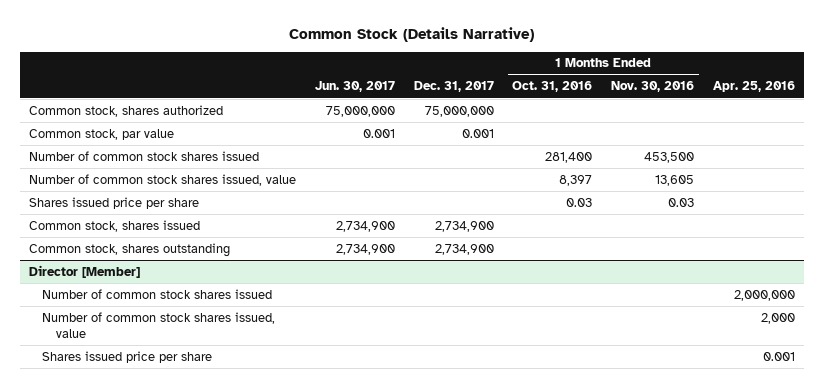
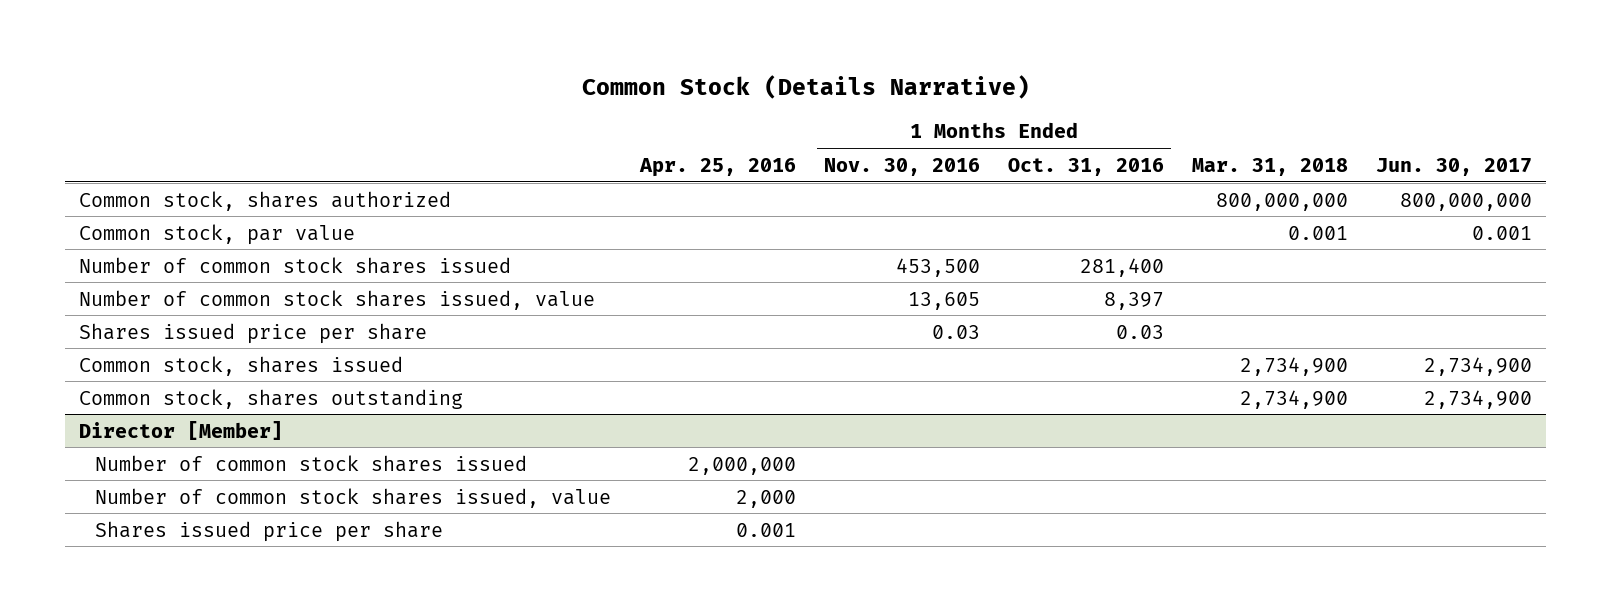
- | Jun. 30, 2017 | Dec. 31, 2017 | 1 Months Ended Oct. 31, 2016 | 1 Months Ended Nov. 30, 2016 | Apr. 25, 2016
+ | Apr. 25, 2016 | 1 Months Ended Nov. 30, 2016 | 1 Months Ended Oct. 31, 2016 | Mar. 31, 2018 | Jun. 30, 2017
- Common stock, shares authorized | 75,000,000 | 75,000,000 | | |
+ Common stock, shares authorized | | | | 800,000,000 | 800,000,000

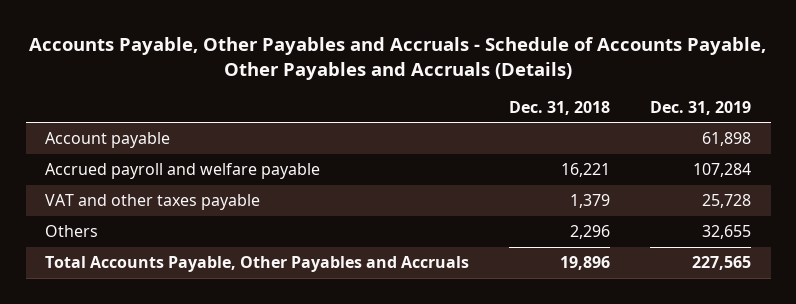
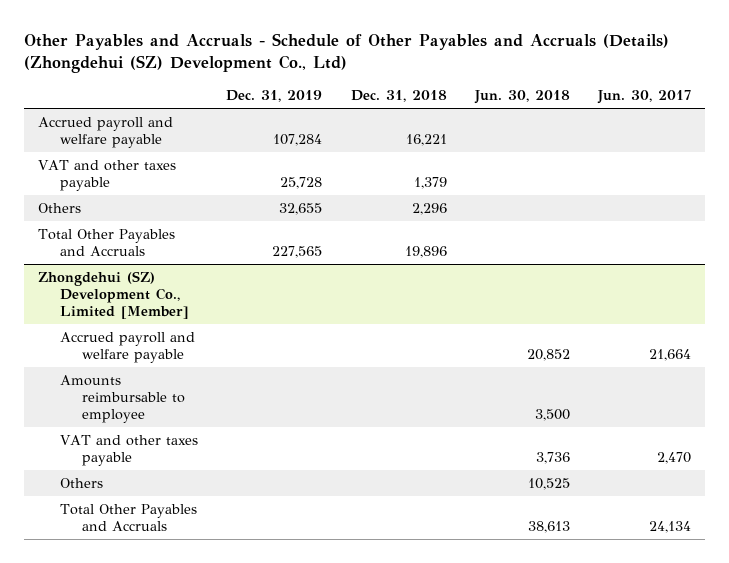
- Accounts Payable, Other Payables and Accruals - Schedule of Accounts Payable, Other Payables and Accruals (Details)
+ Other Payables and Accruals - Schedule of Other Payables and Accruals (Details) (Zhongdehui (SZ) Development Co., Ltd)
- | Dec. 31, 2018 | Dec. 31, 2019
+ | Dec. 31, 2019 | Dec. 31, 2018 | Jun. 30, 2018 | Jun. 30, 2017
- Account payable | | 61,898
- Total Accounts Payable, Other Payables and Accruals | 19,896 | 227,565
+ Total Other Payables and Accruals | 227,565 | 19,896 | |
+ Zhongdehui (SZ) Development Co., Limited [Member]
+ Accrued payroll and welfare payable | | | 20,852 | 21,664
+ Amounts reimbursable to employee | | | 3,500 |
+ VAT and other taxes payable | | | 3,736 | 2,470
+ Others | | | 10,525 |
+ Total Other Payables and Accruals | | | 38,613 | 24,134

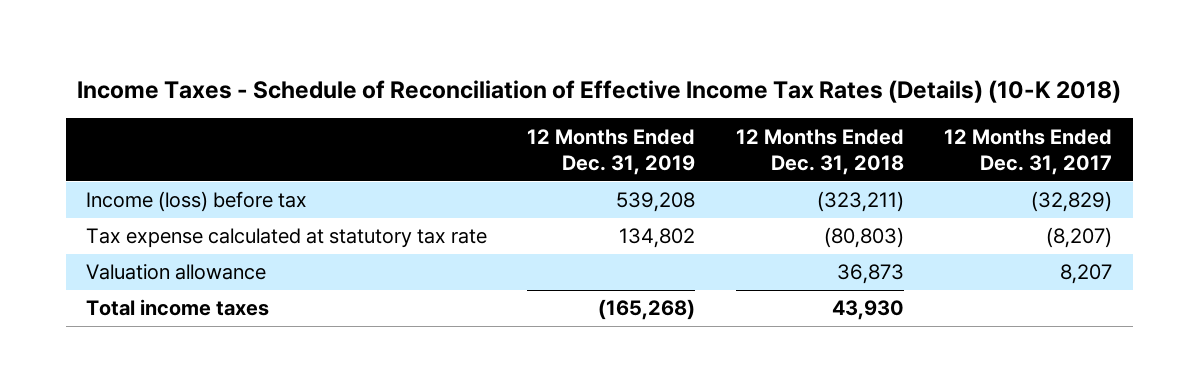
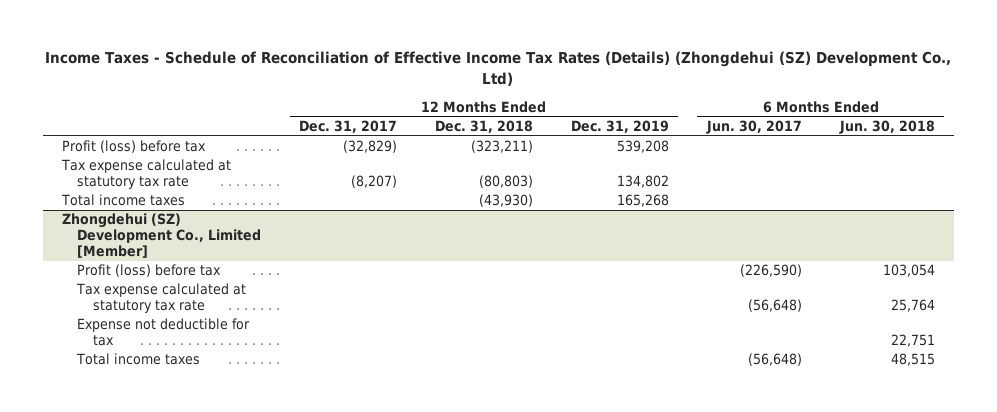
- Income Taxes - Schedule of Reconciliation of Effective Income Tax Rates (Details) (10-K 2018)
+ Income Taxes - Schedule of Reconciliation of Effective Income Tax Rates (Details) (Zhongdehui (SZ) Development Co., Ltd)
- | 12 Months Ended Dec. 31, 2019 | 12 Months Ended Dec. 31, 2018 | 12 Months Ended Dec. 31, 2017
+ | 12 Months Ended Dec. 31, 2017 | 12 Months Ended Dec. 31, 2018 | 12 Months Ended Dec. 31, 2019 | 6 Months Ended Jun. 30, 2017 | 6 Months Ended Jun. 30, 2018
- Income (loss) before tax | 539,208 | (323,211) | (32,829)
+ Profit (loss) before tax | (32,829) | (323,211) | 539,208 | |
- Valuation allowance | | 36,873 | 8,207
- Total income taxes | (165,268) | 43,930 |
+ Total income taxes | | (43,930) | 165,268 | |
+ Zhongdehui (SZ) Development Co., Limited [Member]
+ Profit (loss) before tax | | | | (226,590) | 103,054
+ Tax expense calculated at statutory tax rate | | | | (56,648) | 25,764
+ Expense not deductible for tax | | | | | 22,751
+ Total income taxes | | | | (56,648) | 48,515

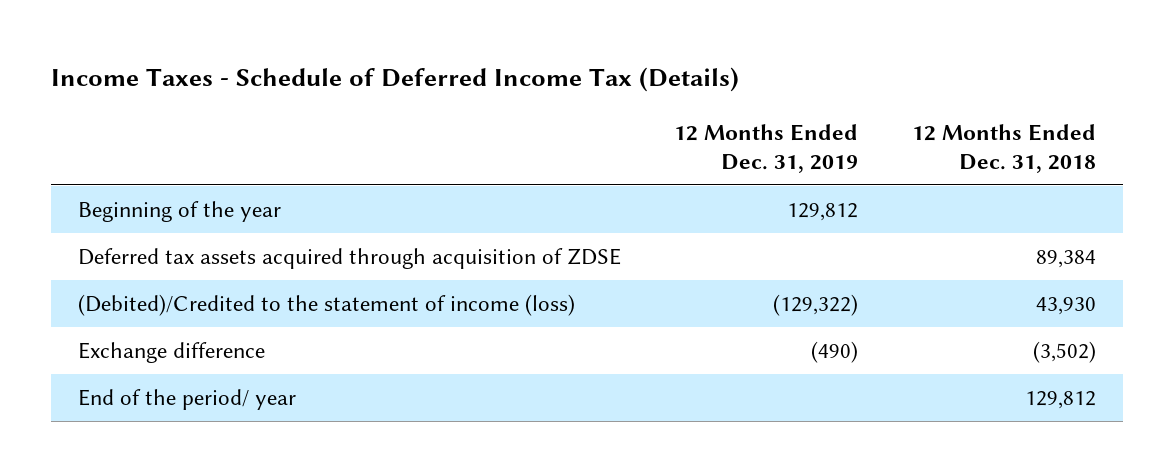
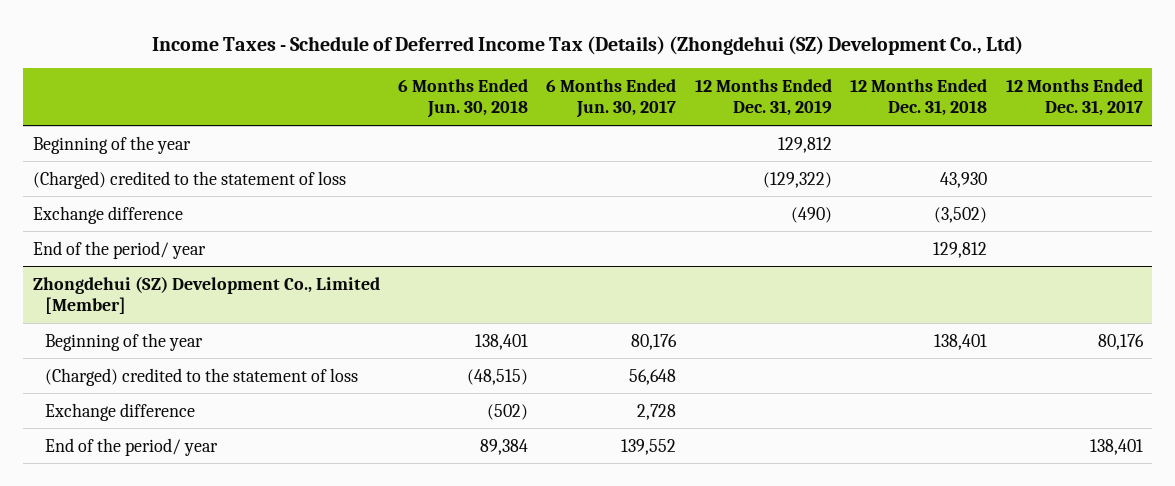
- Income Taxes - Schedule of Deferred Income Tax (Details)
+ Income Taxes - Schedule of Deferred Income Tax (Details) (Zhongdehui (SZ) Development Co., Ltd)
- | 12 Months Ended Dec. 31, 2019 | 12 Months Ended Dec. 31, 2018
+ | 6 Months Ended Jun. 30, 2018 | 6 Months Ended Jun. 30, 2017 | 12 Months Ended Dec. 31, 2019 | 12 Months Ended Dec. 31, 2018 | 12 Months Ended Dec. 31, 2017
- Deferred tax assets acquired through acquisition of ZDSE | | 89,384
- (Debited)/Credited to the statement of income (loss) | (129,322) | 43,930
+ (Charged) credited to the statement of loss | | | (129,322) | 43,930 |
+ Zhongdehui (SZ) Development Co., Limited [Member]
+ Beginning of the year | 138,401 | 80,176 | | 138,401 | 80,176
+ (Charged) credited to the statement of loss | (48,515) | 56,648 | | |
+ Exchange difference | (502) | 2,728 | | |
+ End of the period/ year | 89,384 | 139,552 | | | 138,401

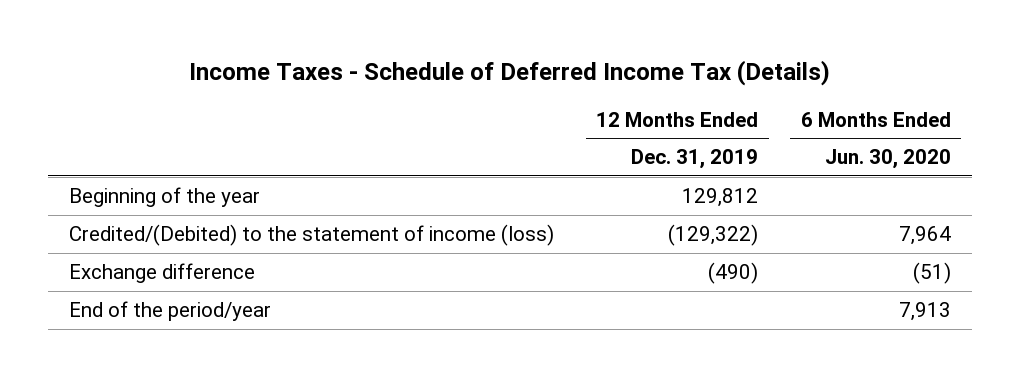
- Income Taxes - Schedule of Deferred Income Tax (Details) (Zhongdehui (SZ) Development Co., Ltd)
+ Income Taxes - Schedule of Deferred Income Tax (Details)
- | 6 Months Ended Jun. 30, 2018 | 6 Months Ended Jun. 30, 2017 | 12 Months Ended Dec. 31, 2019 | 12 Months Ended Dec. 31, 2018 | 12 Months Ended Dec. 31, 2017
+ | 12 Months Ended Dec. 31, 2019 | 6 Months Ended Jun. 30, 2020
- (Charged) credited to the statement of loss | | | (129,322) | 43,930 |
+ Credited/(Debited) to the statement of income (loss) | (129,322) | 7,964
- End of the period/ year | | | | 129,812 |
- Zhongdehui (SZ) Development Co., Limited [Member]
- Beginning of the year | 138,401 | 80,176 | | 138,401 | 80,176
- (Charged) credited to the statement of loss | (48,515) | 56,648 | | |
- Exchange difference | (502) | 2,728 | | |
- End of the period/ year | 89,384 | 139,552 | | | 138,401
+ End of the period/year | | 7,913

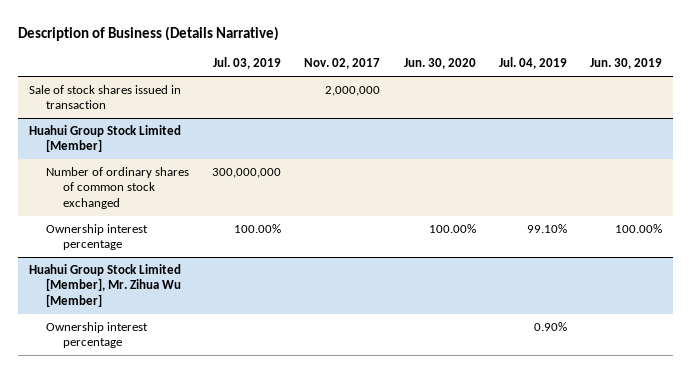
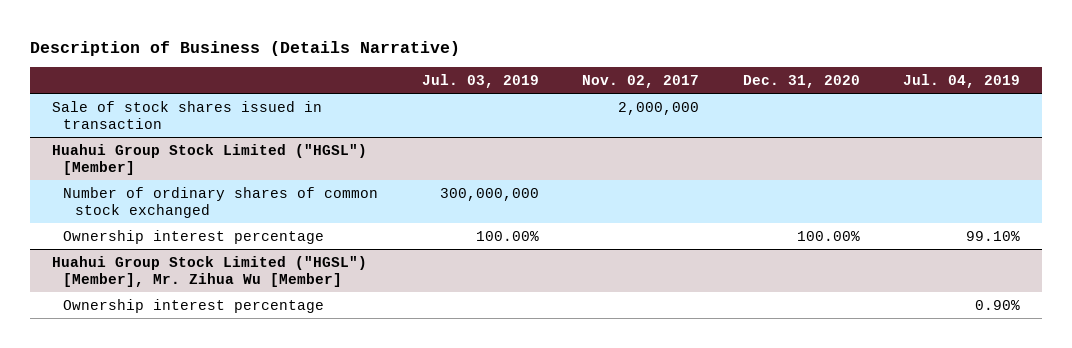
- | Jul. 03, 2019 | Nov. 02, 2017 | Jun. 30, 2020 | Jul. 04, 2019 | Jun. 30, 2019
+ | Jul. 03, 2019 | Nov. 02, 2017 | Dec. 31, 2020 | Jul. 04, 2019
- Huahui Group Stock Limited [Member]
+ Huahui Group Stock Limited ("HGSL") [Member]
- Huahui Group Stock Limited [Member], Mr. Zihua Wu [Member]
+ Huahui Group Stock Limited ("HGSL") [Member], Mr. Zihua Wu [Member]

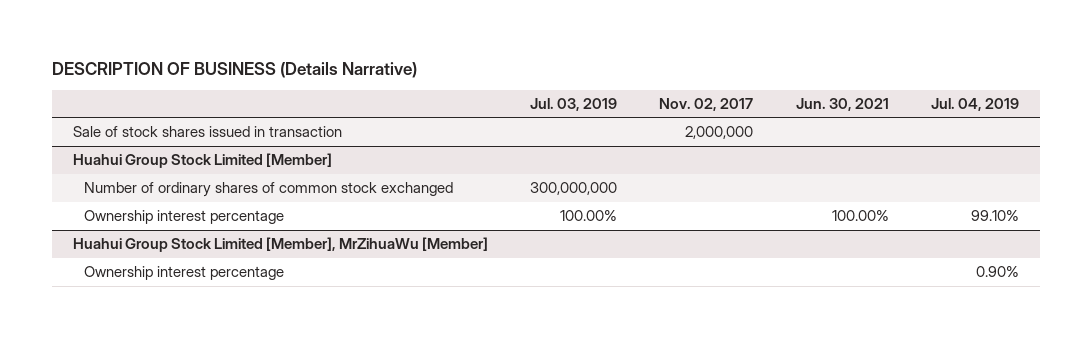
- Description of Business (Details Narrative)
+ DESCRIPTION OF BUSINESS (Details Narrative)
- | Jul. 03, 2019 | Nov. 02, 2017 | Dec. 31, 2020 | Jul. 04, 2019
+ | Jul. 03, 2019 | Nov. 02, 2017 | Jun. 30, 2021 | Jul. 04, 2019
- Huahui Group Stock Limited ("HGSL") [Member]
+ Huahui Group Stock Limited [Member]
- Huahui Group Stock Limited ("HGSL") [Member], Mr. Zihua Wu [Member]
+ Huahui Group Stock Limited [Member], MrZihuaWu [Member]

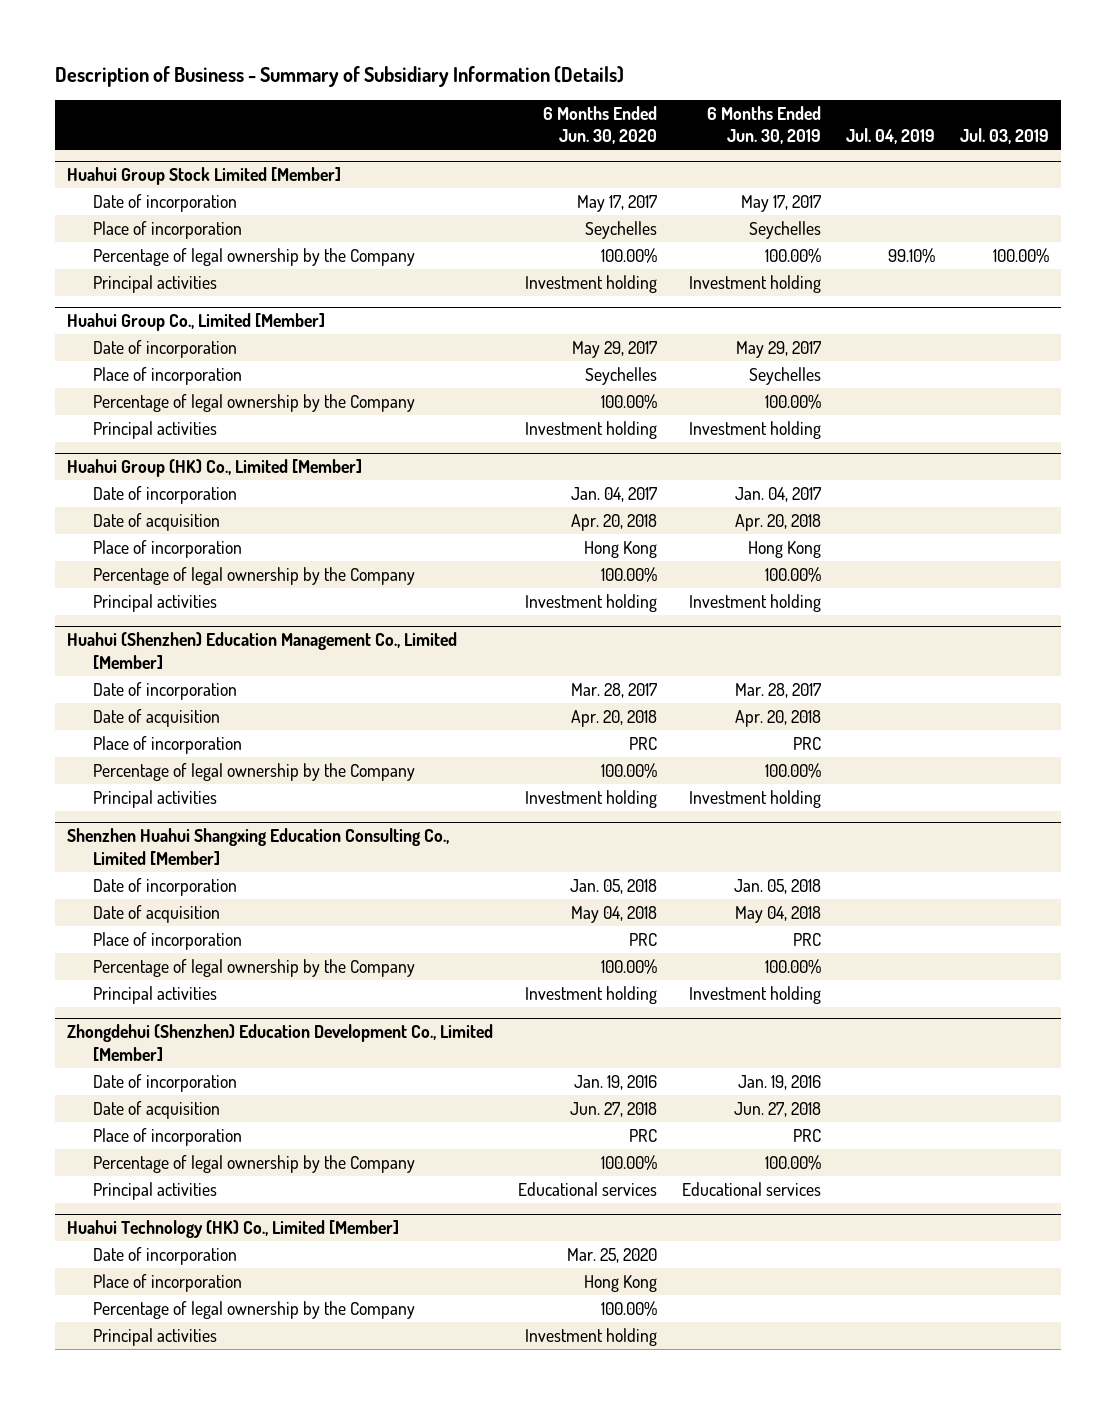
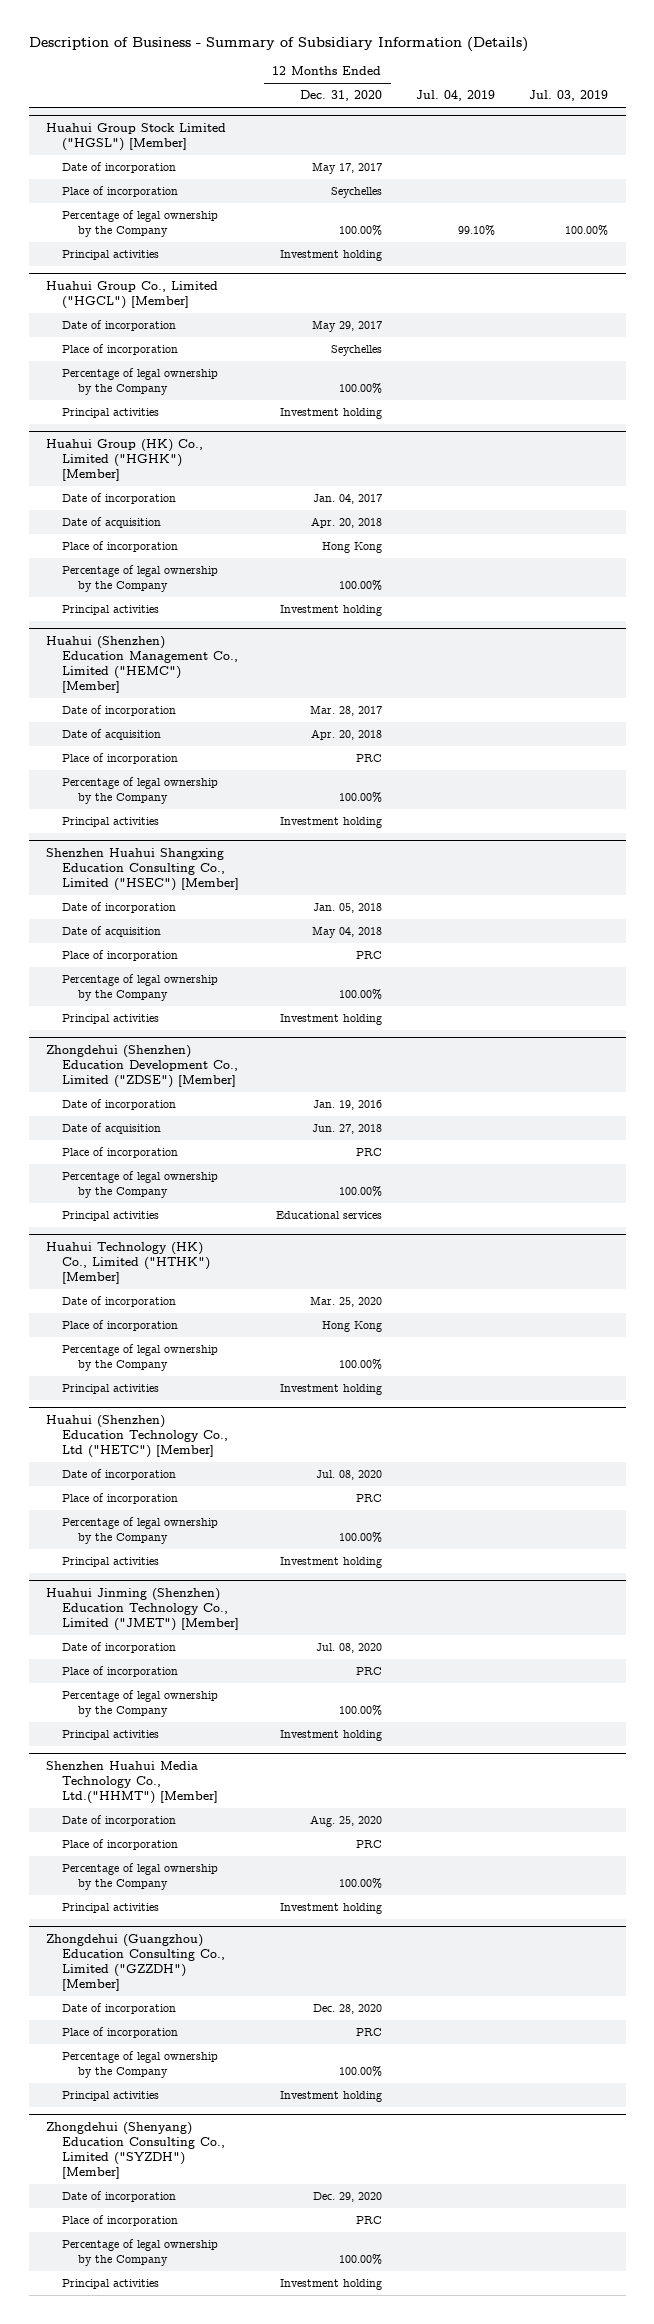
- | 6 Months Ended Jun. 30, 2020 | 6 Months Ended Jun. 30, 2019 | Jul. 04, 2019 | Jul. 03, 2019
+ | 12 Months Ended Dec. 31, 2020 | Jul. 04, 2019 | Jul. 03, 2019
- Huahui Group Stock Limited [Member]
+ Huahui Group Stock Limited ("HGSL") [Member]
- Huahui Group Co., Limited [Member]
+ Huahui Group Co., Limited ("HGCL") [Member]
- Huahui Group (HK) Co., Limited [Member]
+ Huahui Group (HK) Co., Limited ("HGHK") [Member]
- Huahui (Shenzhen) Education Management Co., Limited [Member]
+ Huahui (Shenzhen) Education Management Co., Limited ("HEMC") [Member]
- Shenzhen Huahui Shangxing Education Consulting Co., Limited [Member]
+ Shenzhen Huahui Shangxing Education Consulting Co., Limited ("HSEC") [Member]
- Zhongdehui (Shenzhen) Education Development Co., Limited [Member]
+ Zhongdehui (Shenzhen) Education Development Co., Limited ("ZDSE") [Member]
- Huahui Technology (HK) Co., Limited [Member]
+ Huahui Technology (HK) Co., Limited ("HTHK") [Member]
+ Huahui (Shenzhen) Education Technology Co., Ltd ("HETC") [Member]
+ Date of incorporation | Jul. 08, 2020 | |
+ Place of incorporation | PRC | |
+ Percentage of legal ownership by the Company | 100.00% | |
+ Principal activities | Investment holding | |
+ Huahui Jinming (Shenzhen) Education Technology Co., Limited ("JMET") [Member]
+ Date of incorporation | Jul. 08, 2020 | |
+ Place of incorporation | PRC | |
+ Percentage of legal ownership by the Company | 100.00% | |
+ Principal activities | Investment holding | |
+ Shenzhen Huahui Media Technology Co., Ltd.("HHMT") [Member]
+ Date of incorporation | Aug. 25, 2020 | |
+ Place of incorporation | PRC | |
+ Percentage of legal ownership by the Company | 100.00% | |
+ Principal activities | Investment holding | |
+ Zhongdehui (Guangzhou) Education Consulting Co., Limited ("GZZDH") [Member]
+ Date of incorporation | Dec. 28, 2020 | |
+ Place of incorporation | PRC | |
+ Percentage of legal ownership by the Company | 100.00% | |
+ Principal activities | Investment holding | |
+ Zhongdehui (Shenyang) Education Consulting Co., Limited ("SYZDH") [Member]
+ Date of incorporation | Dec. 29, 2020 | |
+ Place of incorporation | PRC | |
+ Percentage of legal ownership by the Company | 100.00% | |
+ Principal activities | Investment holding | |

